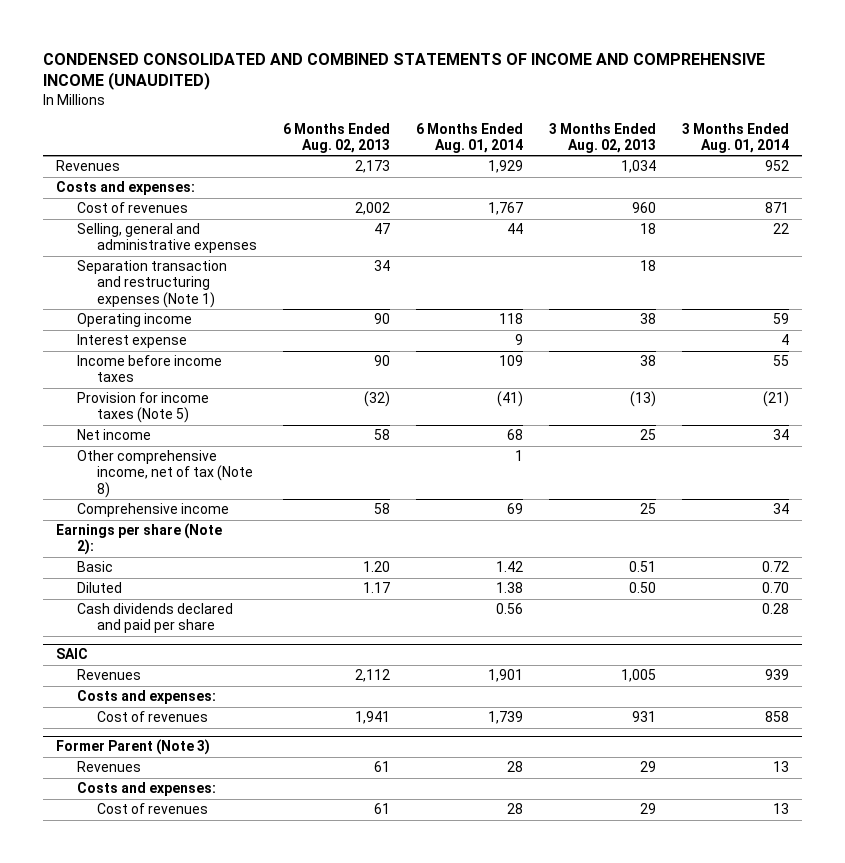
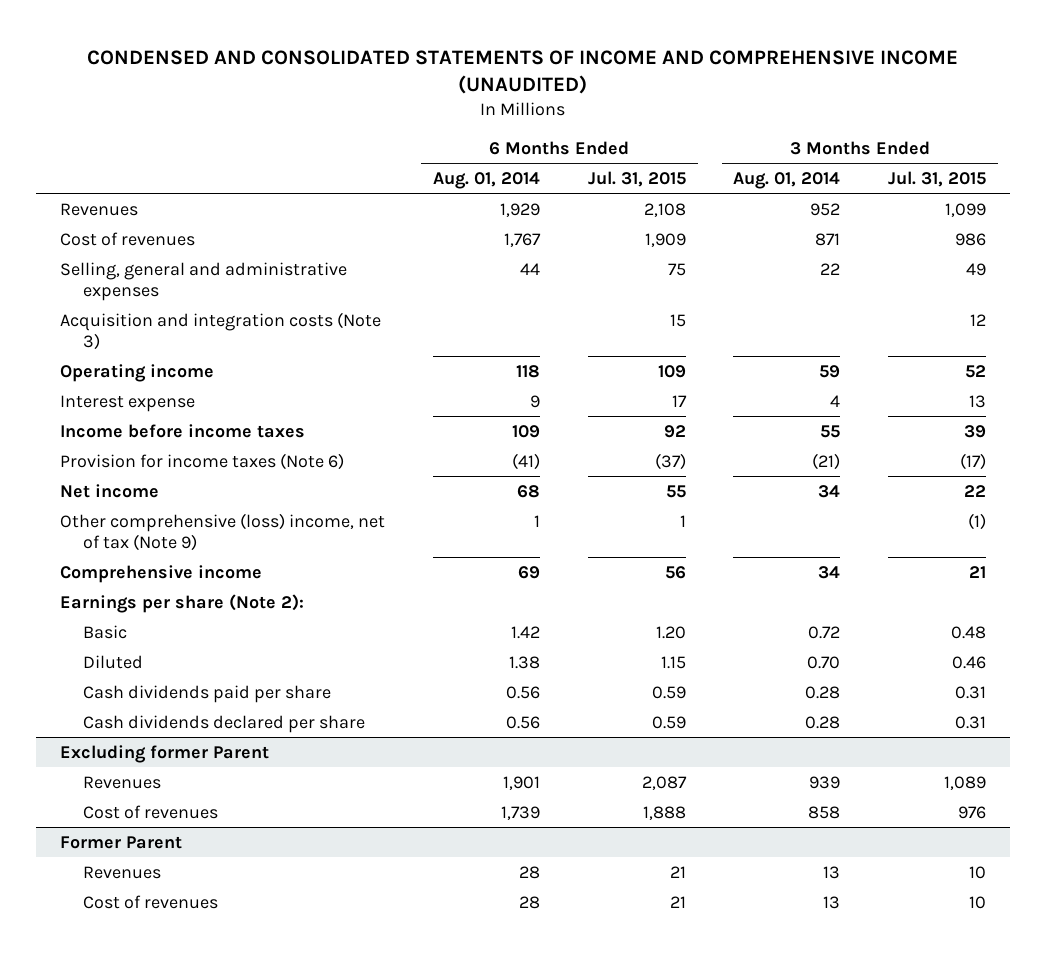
- CONDENSED CONSOLIDATED AND COMBINED STATEMENTS OF INCOME AND COMPREHENSIVE INCOME (UNAUDITED)
+ CONDENSED AND CONSOLIDATED STATEMENTS OF INCOME AND COMPREHENSIVE INCOME (UNAUDITED)
- | 6 Months Ended Aug. 02, 2013 | 6 Months Ended Aug. 01, 2014 | 3 Months Ended Aug. 02, 2013 | 3 Months Ended Aug. 01, 2014
+ | 6 Months Ended Aug. 01, 2014 | 6 Months Ended Jul. 31, 2015 | 3 Months Ended Aug. 01, 2014 | 3 Months Ended Jul. 31, 2015
- Costs and expenses:
- Separation transaction and restructuring expenses (Note 1) | 34 | | 18 |
+ Acquisition and integration costs (Note 3) | | 15 | | 12
- Provision for income taxes (Note 5) | (32) | (41) | (13) | (21)
+ Provision for income taxes (Note 6) | (41) | (37) | (21) | (17)
- Other comprehensive income, net of tax (Note 8) | | 1 | |
+ Other comprehensive (loss) income, net of tax (Note 9) | 1 | 1 | | (1)
- Cash dividends declared and paid per share | | 0.56 | | 0.28
- SAIC
+ Cash dividends paid per share | 0.56 | 0.59 | 0.28 | 0.31
+ Cash dividends declared per share | 0.56 | 0.59 | 0.28 | 0.31
+ Excluding former Parent
- Costs and expenses:
- Former Parent (Note 3)
+ Former Parent
- Costs and expenses:

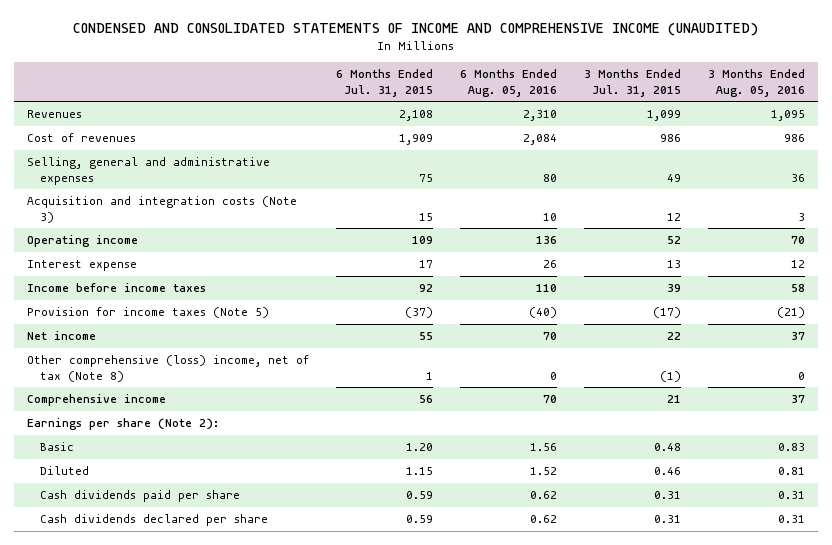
- | 6 Months Ended Aug. 01, 2014 | 6 Months Ended Jul. 31, 2015 | 3 Months Ended Aug. 01, 2014 | 3 Months Ended Jul. 31, 2015
+ | 6 Months Ended Jul. 31, 2015 | 6 Months Ended Aug. 05, 2016 | 3 Months Ended Jul. 31, 2015 | 3 Months Ended Aug. 05, 2016
- Provision for income taxes (Note 6) | (41) | (37) | (21) | (17)
+ Provision for income taxes (Note 5) | (37) | (40) | (17) | (21)
- Other comprehensive (loss) income, net of tax (Note 9) | 1 | 1 | | (1)
+ Other comprehensive (loss) income, net of tax (Note 8) | 1 | 0 | (1) | 0
- Excluding former Parent
- Revenues | 1,901 | 2,087 | 939 | 1,089
- Cost of revenues | 1,739 | 1,888 | 858 | 976
- Former Parent
- Revenues | 28 | 21 | 13 | 10
- Cost of revenues | 28 | 21 | 13 | 10

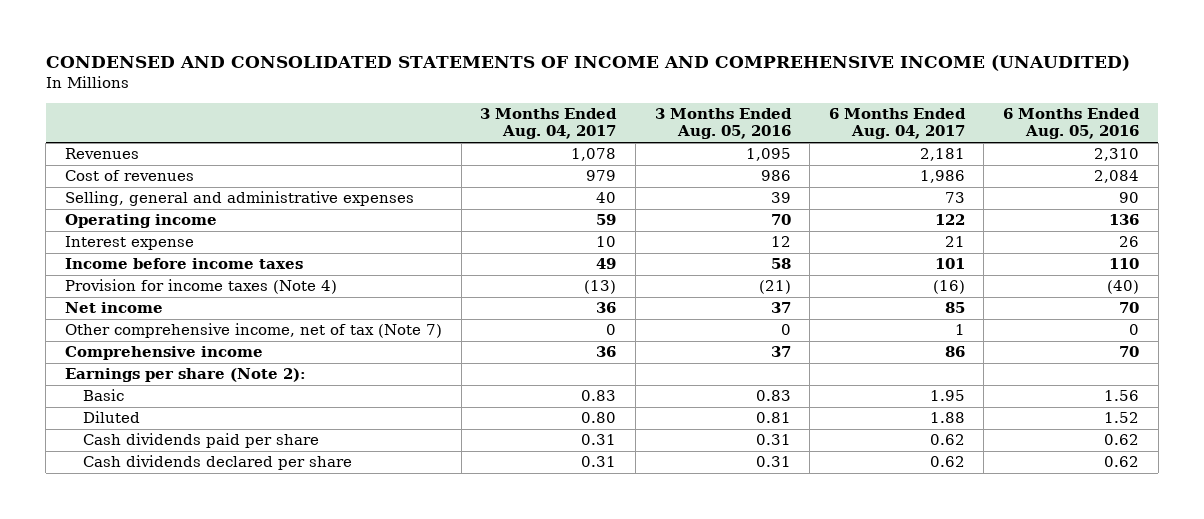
- | 6 Months Ended Jul. 31, 2015 | 6 Months Ended Aug. 05, 2016 | 3 Months Ended Jul. 31, 2015 | 3 Months Ended Aug. 05, 2016
+ | 3 Months Ended Aug. 04, 2017 | 3 Months Ended Aug. 05, 2016 | 6 Months Ended Aug. 04, 2017 | 6 Months Ended Aug. 05, 2016
- Selling, general and administrative expenses | 75 | 80 | 49 | 36
- Acquisition and integration costs (Note 3) | 15 | 10 | 12 | 3
+ Selling, general and administrative expenses | 40 | 39 | 73 | 90
- Provision for income taxes (Note 5) | (37) | (40) | (17) | (21)
+ Provision for income taxes (Note 4) | (13) | (21) | (16) | (40)
- Other comprehensive (loss) income, net of tax (Note 8) | 1 | 0 | (1) | 0
+ Other comprehensive income, net of tax (Note 7) | 0 | 0 | 1 | 0

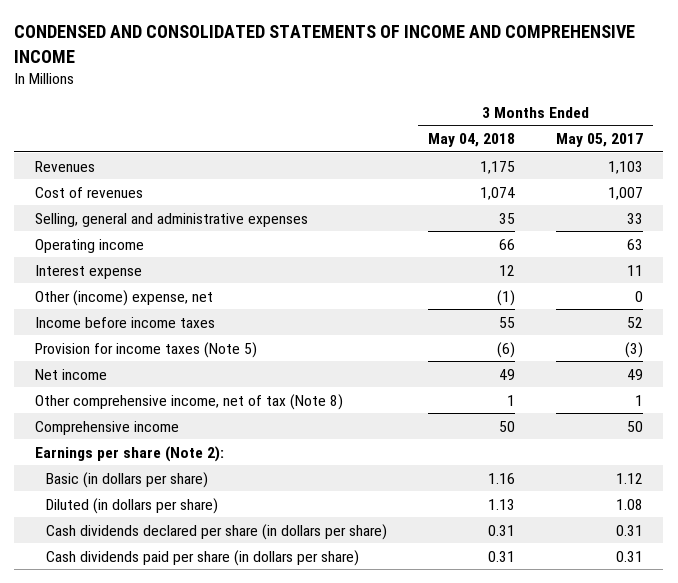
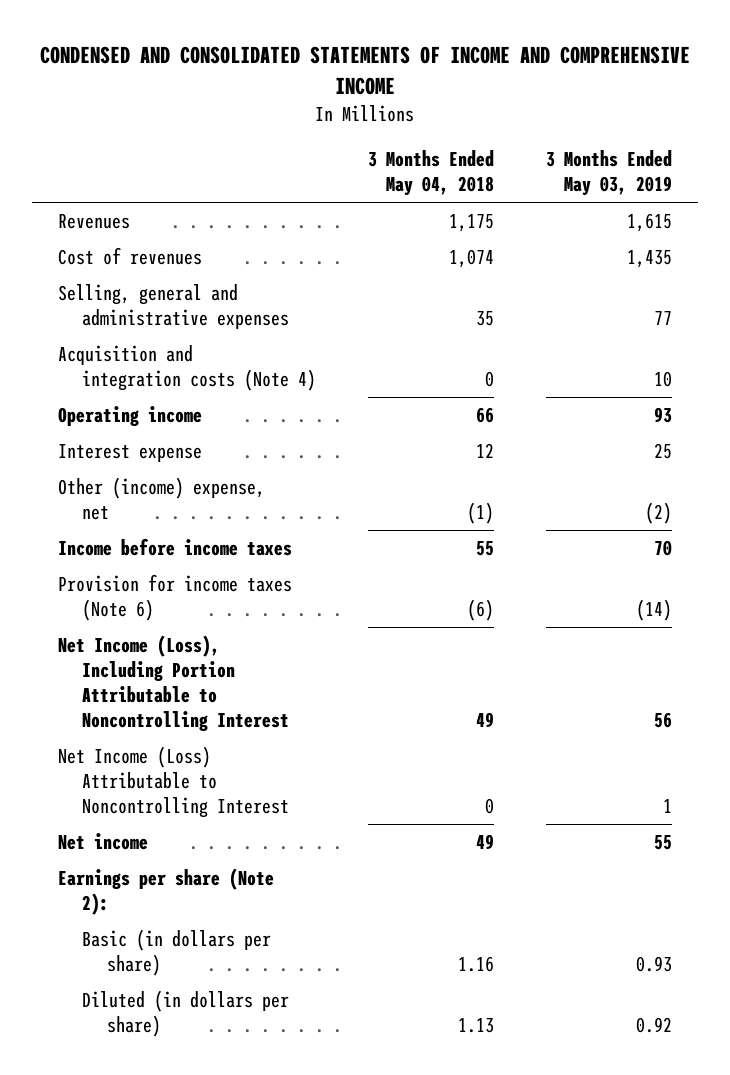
- | 3 Months Ended May 04, 2018 | 3 Months Ended May 05, 2017
+ | 3 Months Ended May 04, 2018 | 3 Months Ended May 03, 2019
+ Acquisition and integration costs (Note 4) | 0 | 10
- Provision for income taxes (Note 5) | (6) | (3)
+ Provision for income taxes (Note 6) | (6) | (14)
+ Net Income (Loss), Including Portion Attributable to Noncontrolling Interest | 49 | 56
+ Net Income (Loss) Attributable to Noncontrolling Interest | 0 | 1
- Other comprehensive income, net of tax (Note 8) | 1 | 1
- Comprehensive income | 50 | 50
- Cash dividends declared per share (in dollars per share) | 0.31 | 0.31
- Cash dividends paid per share (in dollars per share) | 0.31 | 0.31

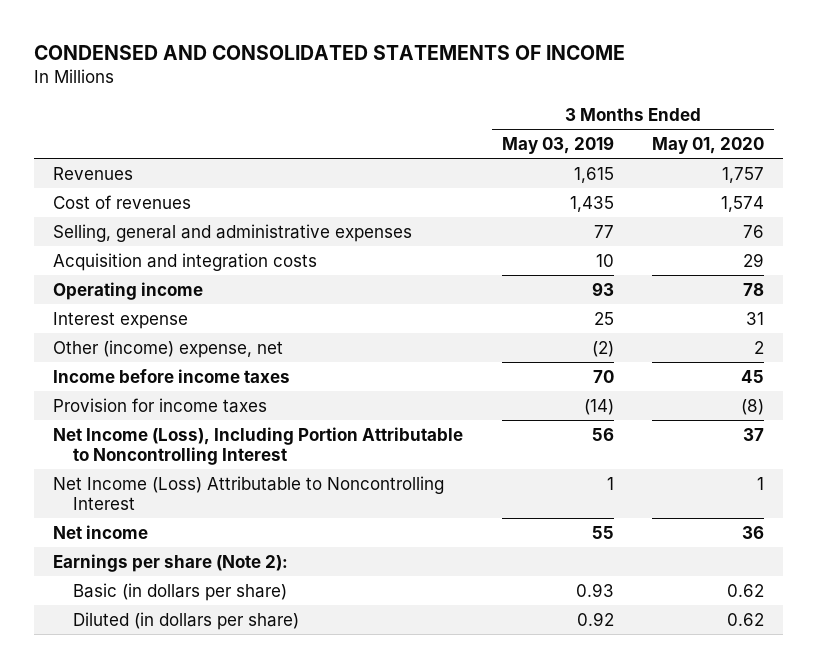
- CONDENSED AND CONSOLIDATED STATEMENTS OF INCOME AND COMPREHENSIVE INCOME
+ CONDENSED AND CONSOLIDATED STATEMENTS OF INCOME
- | 3 Months Ended May 04, 2018 | 3 Months Ended May 03, 2019
+ | 3 Months Ended May 03, 2019 | 3 Months Ended May 01, 2020
- Acquisition and integration costs (Note 4) | 0 | 10
+ Acquisition and integration costs | 10 | 29
- Provision for income taxes (Note 6) | (6) | (14)
+ Provision for income taxes | (14) | (8)

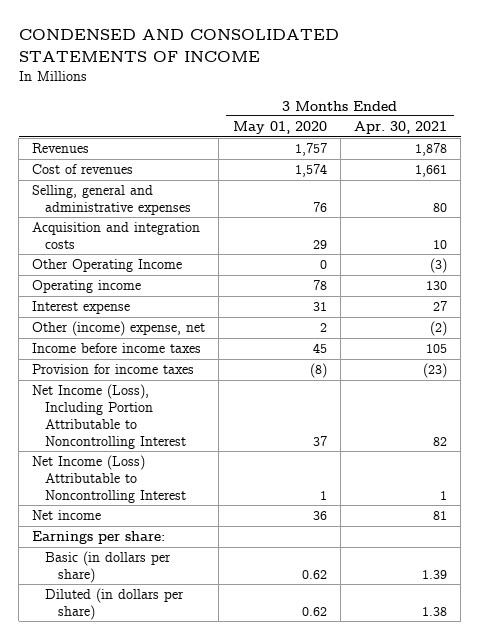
- | 3 Months Ended May 03, 2019 | 3 Months Ended May 01, 2020
+ | 3 Months Ended May 01, 2020 | 3 Months Ended Apr. 30, 2021
+ Other Operating Income | 0 | (3)
- Earnings per share (Note 2):
+ Earnings per share:

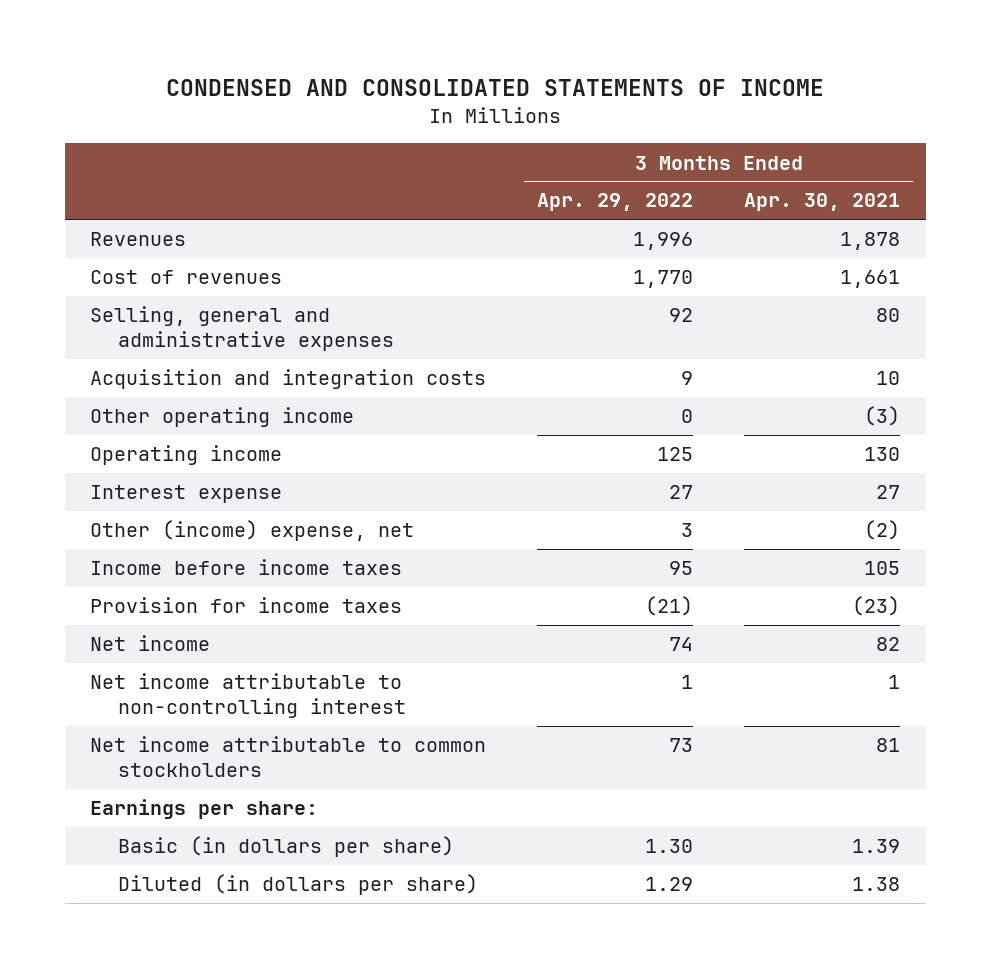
- | 3 Months Ended May 01, 2020 | 3 Months Ended Apr. 30, 2021
+ | 3 Months Ended Apr. 29, 2022 | 3 Months Ended Apr. 30, 2021
- Other Operating Income | 0 | (3)
+ Other operating income | 0 | (3)
- Net Income (Loss), Including Portion Attributable to Noncontrolling Interest | 37 | 82
- Net Income (Loss) Attributable to Noncontrolling Interest | 1 | 1
- Net income | 36 | 81
+ Net income | 74 | 82
+ Net income attributable to non-controlling interest | 1 | 1
+ Net income attributable to common stockholders | 73 | 81

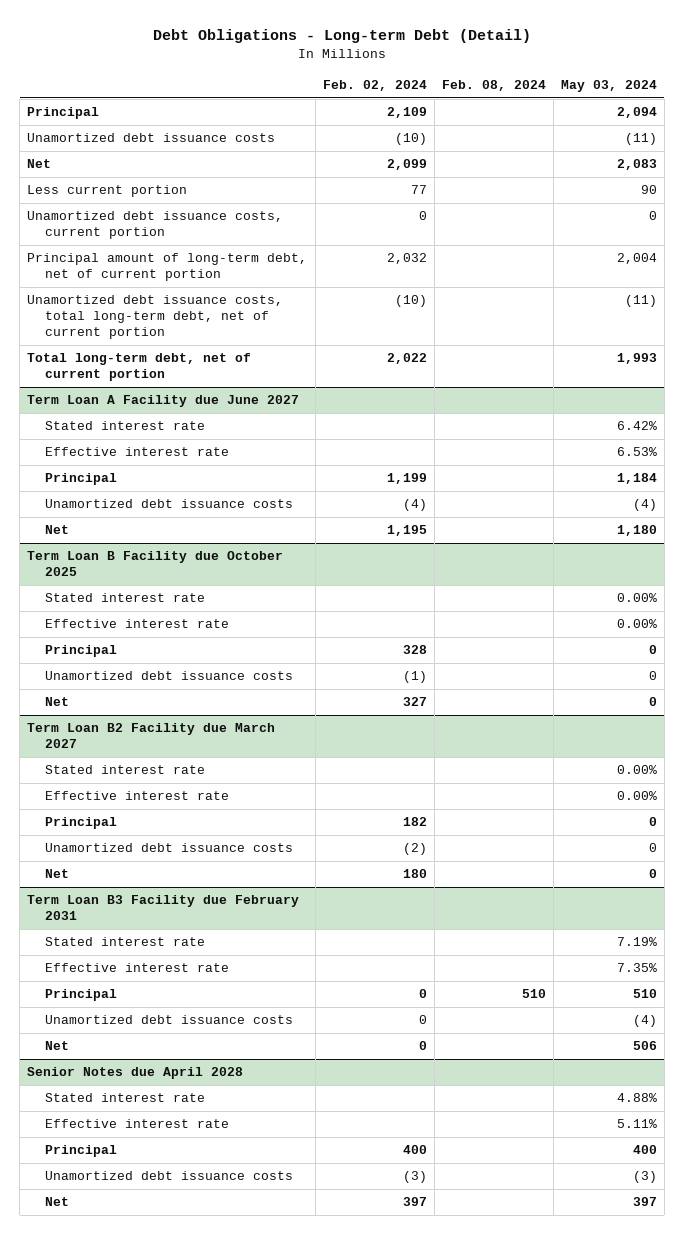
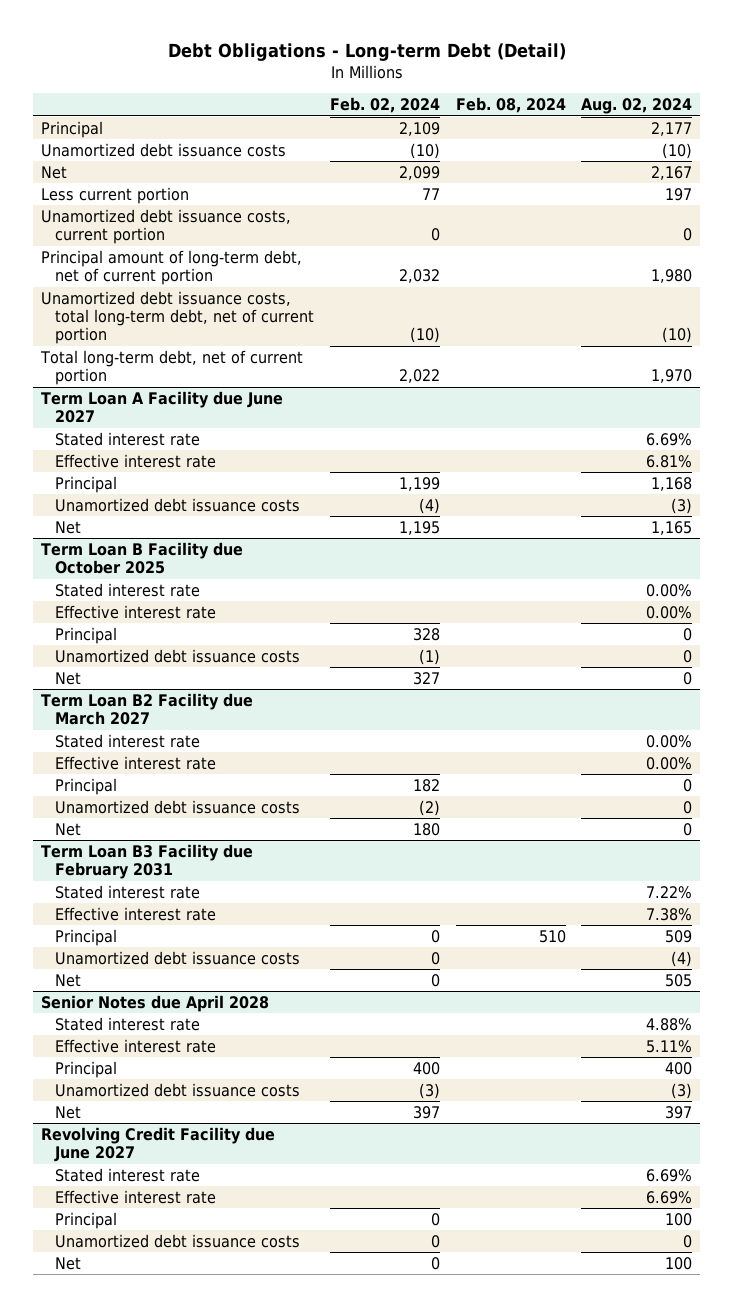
- | Feb. 02, 2024 | Feb. 08, 2024 | May 03, 2024
+ | Feb. 02, 2024 | Feb. 08, 2024 | Aug. 02, 2024
+ Revolving Credit Facility due June 2027
+ Stated interest rate | | | 6.69%
+ Effective interest rate | | | 6.69%
+ Principal | 0 | | 100
+ Unamortized debt issuance costs | 0 | | 0
+ Net | 0 | | 100

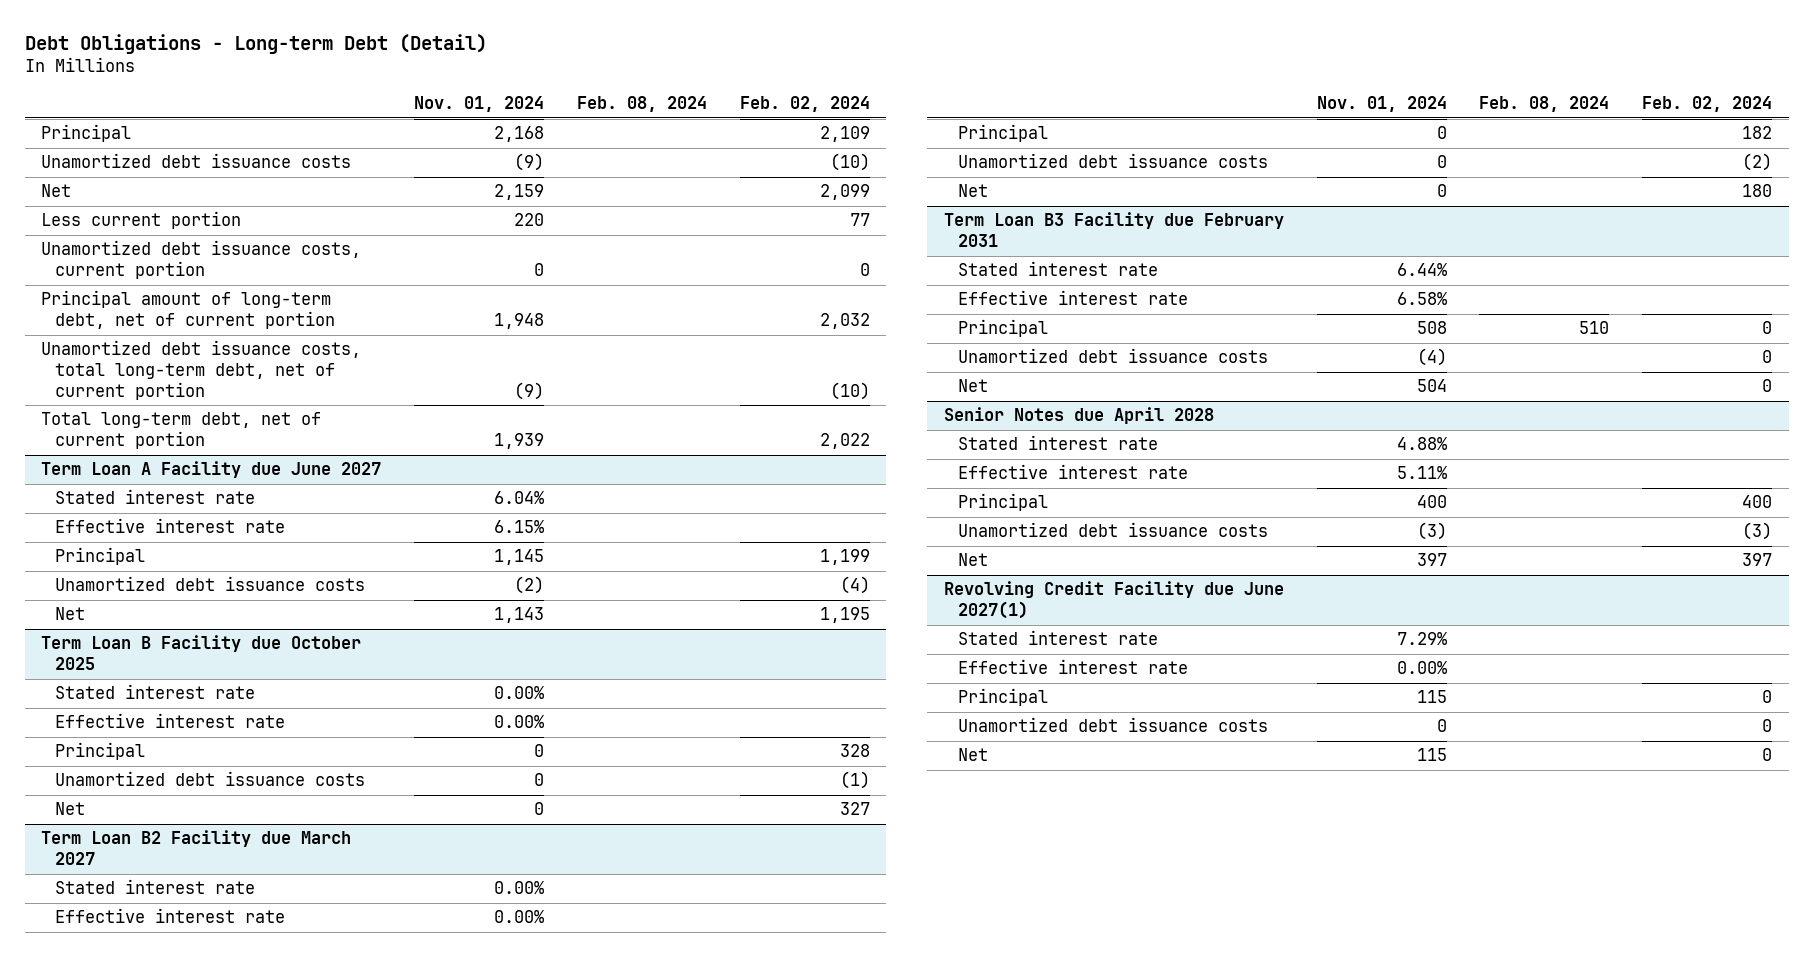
- | Feb. 02, 2024 | Feb. 08, 2024 | Aug. 02, 2024
+ | Nov. 01, 2024 | Feb. 08, 2024 | Feb. 02, 2024
- Revolving Credit Facility due June 2027
+ Revolving Credit Facility due June 2027(1)

